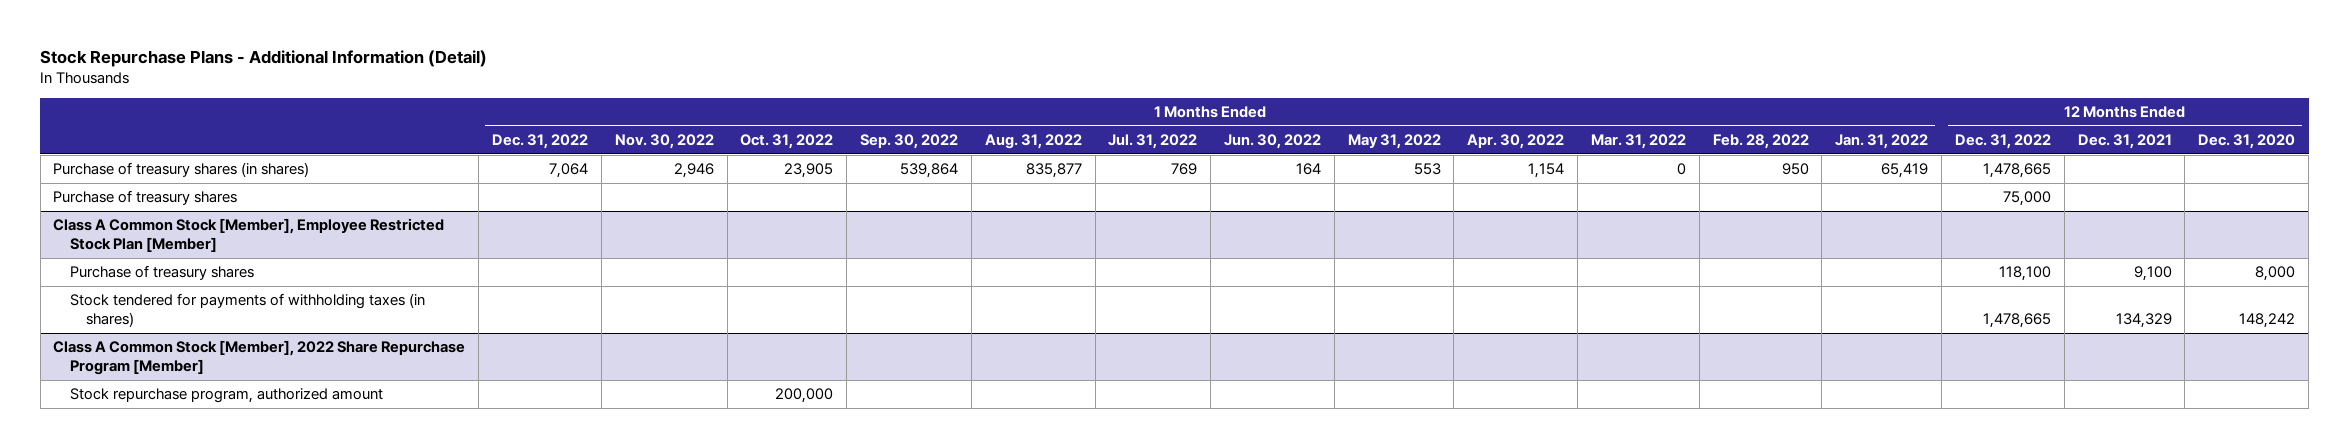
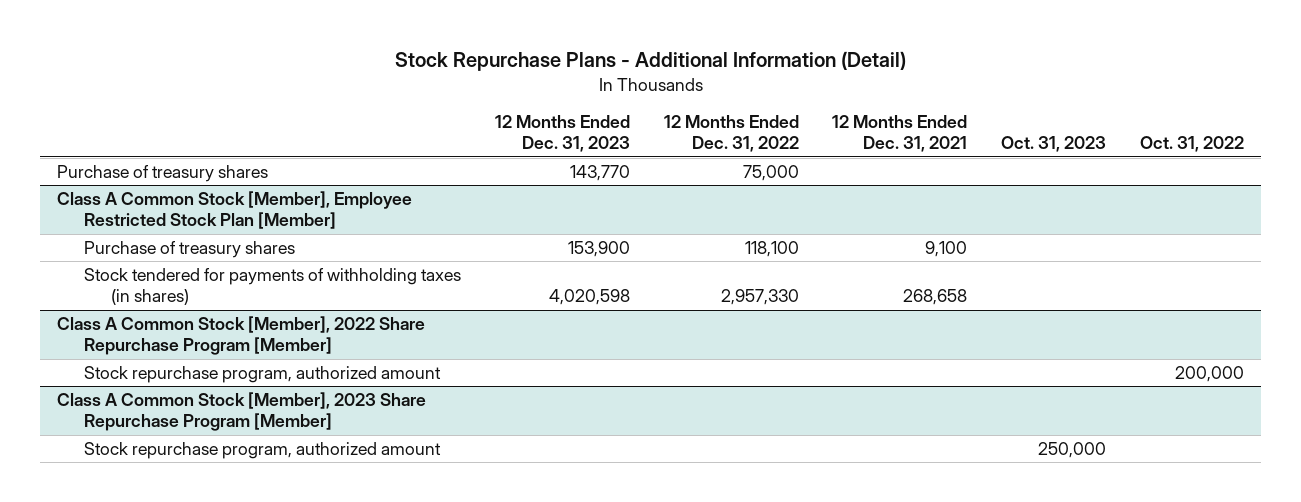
- | 1 Months Ended Dec. 31, 2022 | 1 Months Ended Nov. 30, 2022 | 1 Months Ended Oct. 31, 2022 | 1 Months Ended Sep. 30, 2022 | 1 Months Ended Aug. 31, 2022 | 1 Months Ended Jul. 31, 2022 | 1 Months Ended Jun. 30, 2022 | 1 Months Ended May 31, 2022 | 1 Months Ended Apr. 30, 2022 | 1 Months Ended Mar. 31, 2022 | 1 Months Ended Feb. 28, 2022 | 1 Months Ended Jan. 31, 2022 | 12 Months Ended Dec. 31, 2022 | 12 Months Ended Dec. 31, 2021 | 12 Months Ended Dec. 31, 2020
+ | 12 Months Ended Dec. 31, 2023 | 12 Months Ended Dec. 31, 2022 | 12 Months Ended Dec. 31, 2021 | Oct. 31, 2023 | Oct. 31, 2022
- Purchase of treasury shares (in shares) | 7,064 | 2,946 | 23,905 | 539,864 | 835,877 | 769 | 164 | 553 | 1,154 | 0 | 950 | 65,419 | 1,478,665 | |
@ Class A Common Stock [Member], Employee Restricted Stock Plan [Member]
- Stock tendered for payments of withholding taxes (in shares) | | | | | | | | | | | | | 1,478,665 | 134,329 | 148,242
+ Stock tendered for payments of withholding taxes (in shares) | 4,020,598 | 2,957,330 | 268,658 | |
+ Class A Common Stock [Member], 2023 Share Repurchase Program [Member]
+ Stock repurchase program, authorized amount | | | | 250,000 |

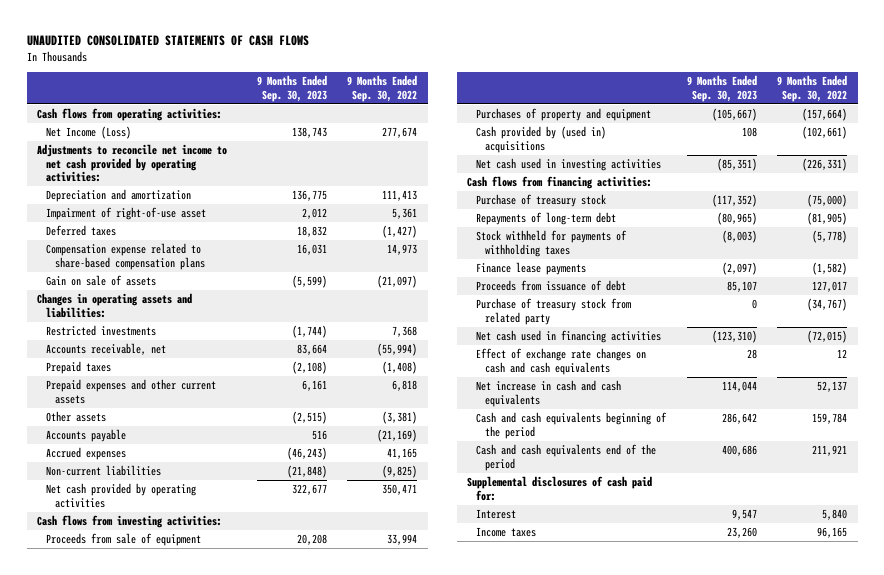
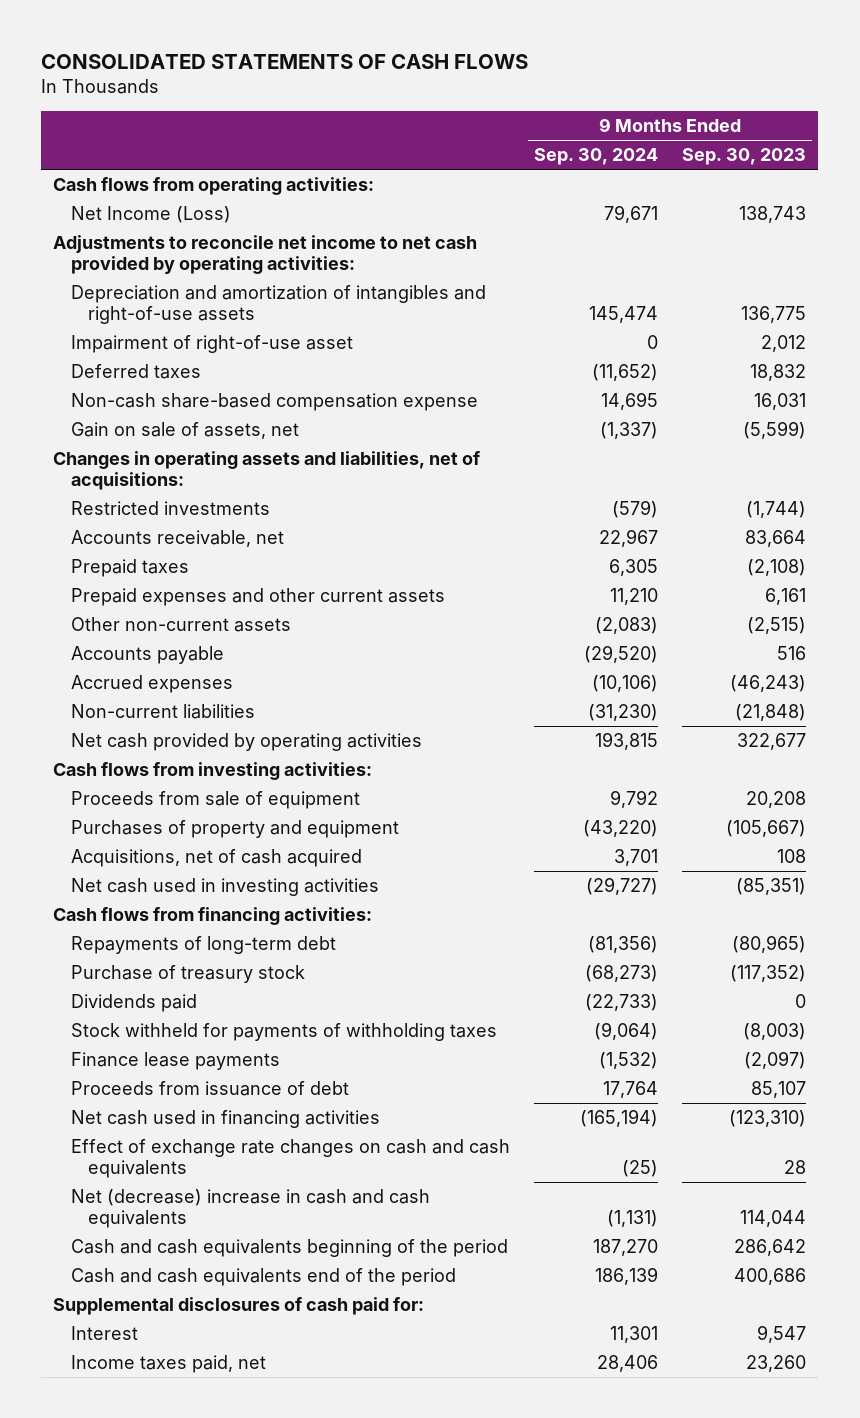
- UNAUDITED CONSOLIDATED STATEMENTS OF CASH FLOWS
+ CONSOLIDATED STATEMENTS OF CASH FLOWS
- | 9 Months Ended Sep. 30, 2023 | 9 Months Ended Sep. 30, 2022
+ | 9 Months Ended Sep. 30, 2024 | 9 Months Ended Sep. 30, 2023
- Depreciation and amortization | 136,775 | 111,413
+ Depreciation and amortization of intangibles and right-of-use assets | 145,474 | 136,775
- Compensation expense related to share-based compensation plans | 16,031 | 14,973
- Gain on sale of assets | (5,599) | (21,097)
- Changes in operating assets and liabilities:
+ Non-cash share-based compensation expense | 14,695 | 16,031
+ Gain on sale of assets, net | (1,337) | (5,599)
+ Changes in operating assets and liabilities, net of acquisitions:
- Other assets | (2,515) | (3,381)
+ Other non-current assets | (2,083) | (2,515)
- Cash provided by (used in) acquisitions | 108 | (102,661)
+ Acquisitions, net of cash acquired | 3,701 | 108
moved down: Purchase of treasury stock | (68,273) | (117,352)
+ Dividends paid | (22,733) | 0
- Purchase of treasury stock from related party | 0 | (34,767)
- Net increase in cash and cash equivalents | 114,044 | 52,137
+ Net (decrease) increase in cash and cash equivalents | (1,131) | 114,044
- Income taxes | 23,260 | 96,165
+ Income taxes paid, net | 28,406 | 23,260

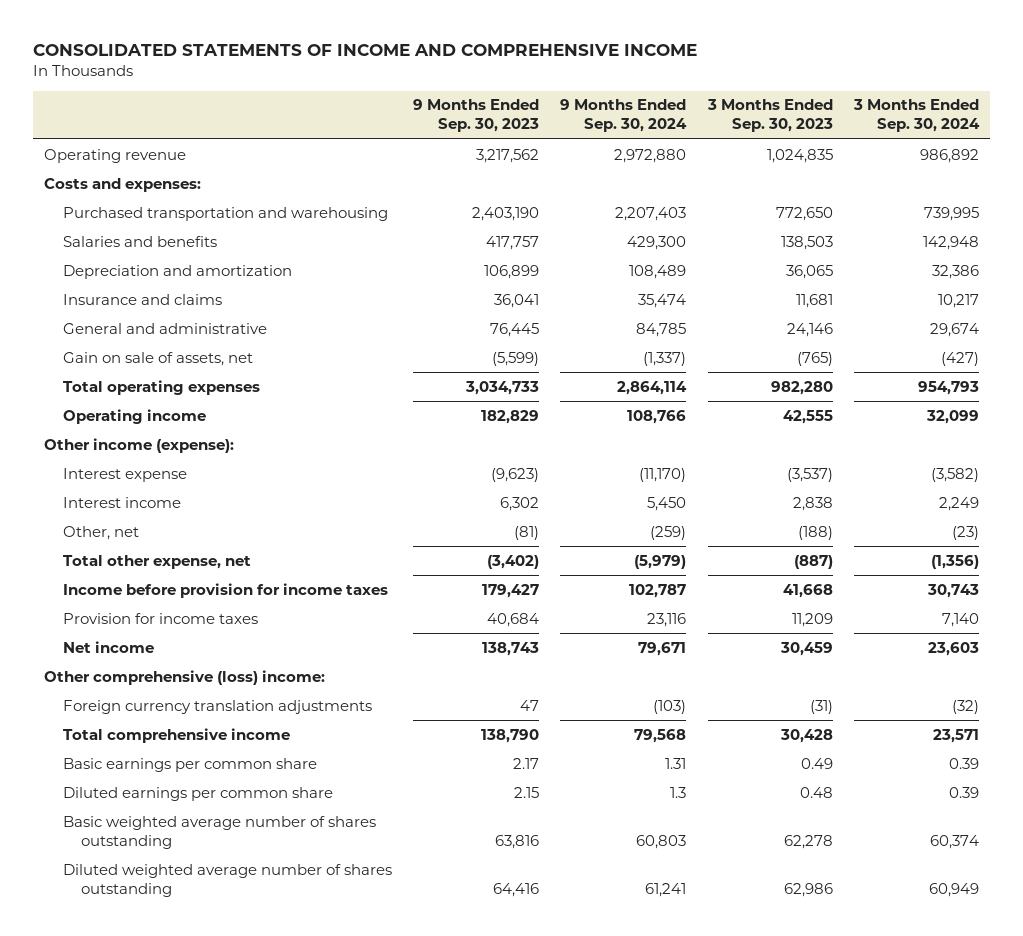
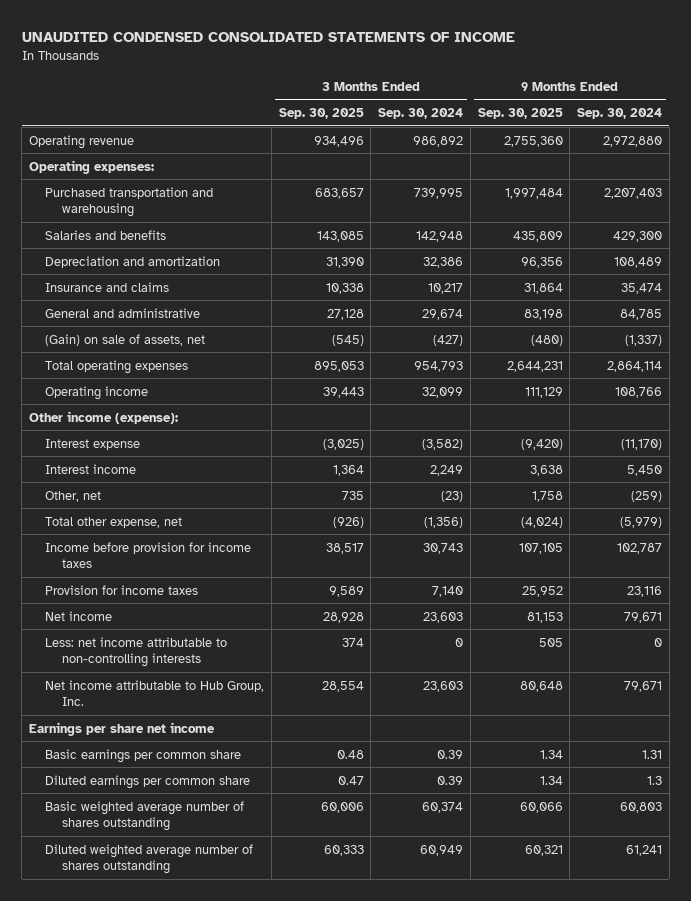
- CONSOLIDATED STATEMENTS OF INCOME AND COMPREHENSIVE INCOME
+ UNAUDITED CONDENSED CONSOLIDATED STATEMENTS OF INCOME
- | 9 Months Ended Sep. 30, 2023 | 9 Months Ended Sep. 30, 2024 | 3 Months Ended Sep. 30, 2023 | 3 Months Ended Sep. 30, 2024
+ | 3 Months Ended Sep. 30, 2025 | 3 Months Ended Sep. 30, 2024 | 9 Months Ended Sep. 30, 2025 | 9 Months Ended Sep. 30, 2024
- Costs and expenses:
+ Operating expenses:
- Gain on sale of assets, net | (5,599) | (1,337) | (765) | (427)
+ (Gain) on sale of assets, net | (545) | (427) | (480) | (1,337)
- Other comprehensive (loss) income:
- Foreign currency translation adjustments | 47 | (103) | (31) | (32)
- Total comprehensive income | 138,790 | 79,568 | 30,428 | 23,571
+ Less: net income attributable to non-controlling interests | 374 | 0 | 505 | 0
+ Net income attributable to Hub Group, Inc. | 28,554 | 23,603 | 80,648 | 79,671
+ Earnings per share net income

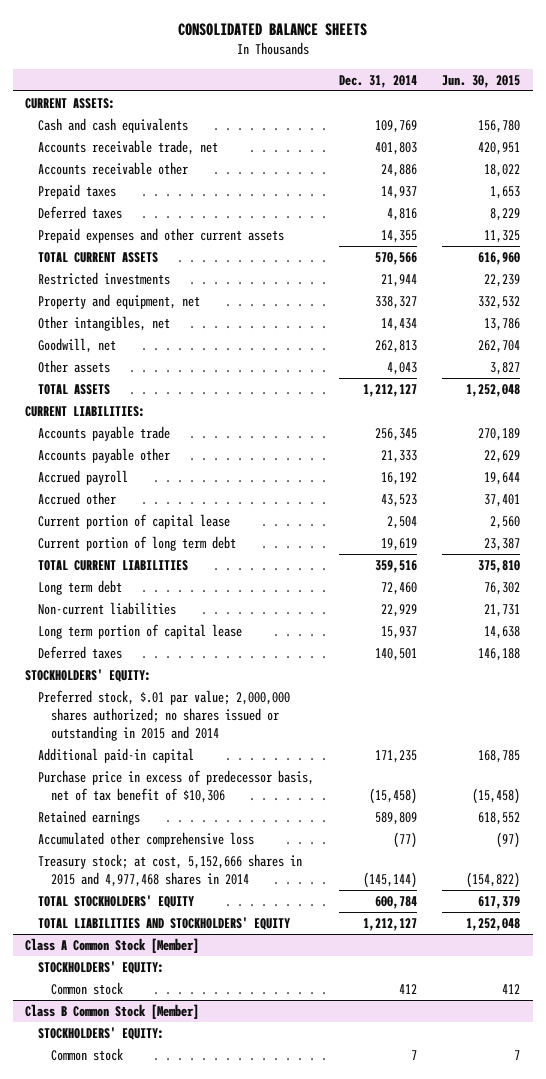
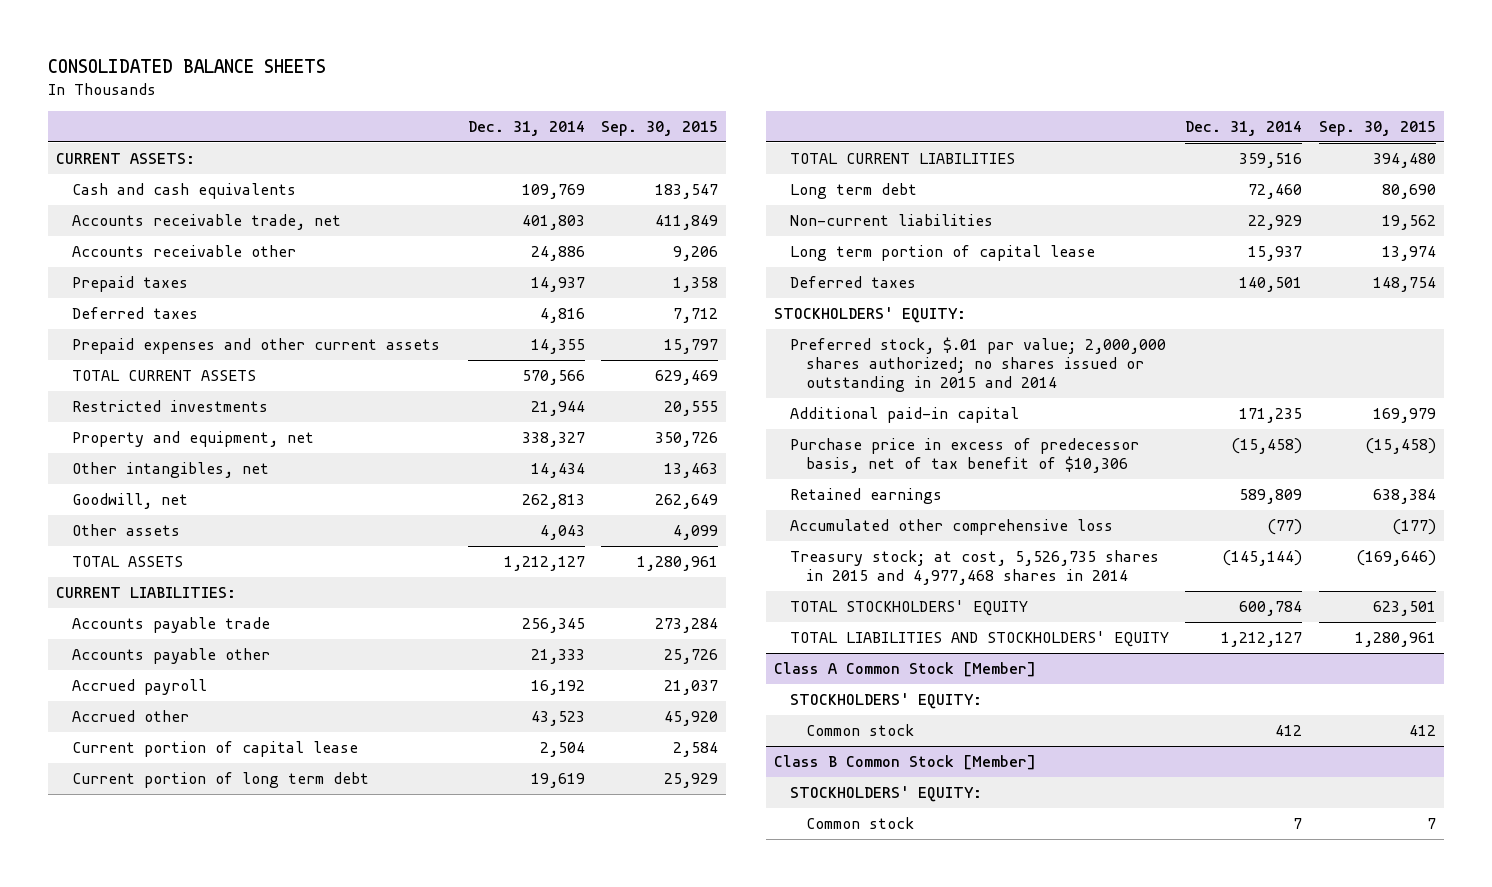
- | Dec. 31, 2014 | Jun. 30, 2015
+ | Dec. 31, 2014 | Sep. 30, 2015
- Treasury stock; at cost, 5,152,666 shares in 2015 and 4,977,468 shares in 2014 | (145,144) | (154,822)
+ Treasury stock; at cost, 5,526,735 shares in 2015 and 4,977,468 shares in 2014 | (145,144) | (169,646)

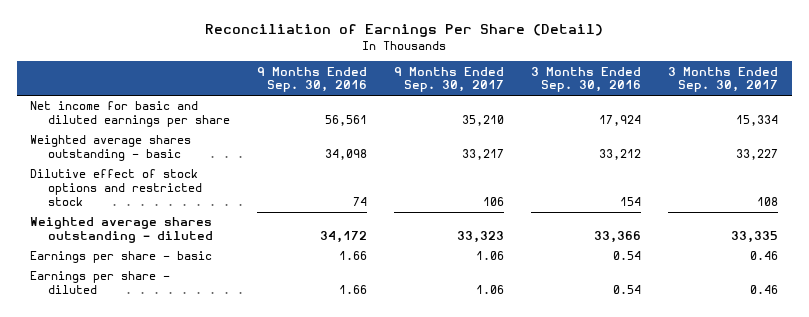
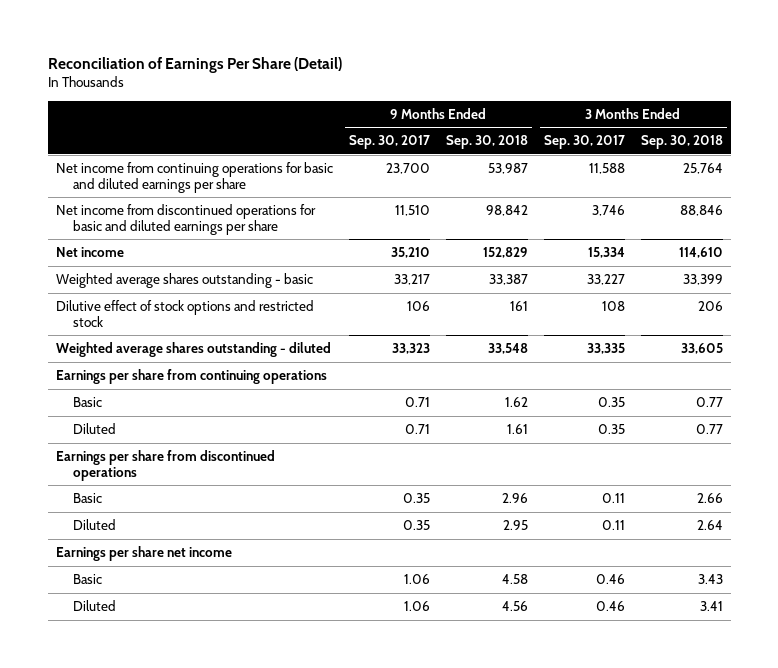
- | 9 Months Ended Sep. 30, 2016 | 9 Months Ended Sep. 30, 2017 | 3 Months Ended Sep. 30, 2016 | 3 Months Ended Sep. 30, 2017
+ | 9 Months Ended Sep. 30, 2017 | 9 Months Ended Sep. 30, 2018 | 3 Months Ended Sep. 30, 2017 | 3 Months Ended Sep. 30, 2018
- Net income for basic and diluted earnings per share | 56,561 | 35,210 | 17,924 | 15,334
+ Net income from continuing operations for basic and diluted earnings per share | 23,700 | 53,987 | 11,588 | 25,764
+ Net income from discontinued operations for basic and diluted earnings per share | 11,510 | 98,842 | 3,746 | 88,846
+ Net income | 35,210 | 152,829 | 15,334 | 114,610
- Earnings per share - basic | 1.66 | 1.06 | 0.54 | 0.46
- Earnings per share - diluted | 1.66 | 1.06 | 0.54 | 0.46
+ Earnings per share from continuing operations
+ Basic | 0.71 | 1.62 | 0.35 | 0.77
+ Diluted | 0.71 | 1.61 | 0.35 | 0.77
+ Earnings per share from discontinued operations
+ Basic | 0.35 | 2.96 | 0.11 | 2.66
+ Diluted | 0.35 | 2.95 | 0.11 | 2.64
+ Earnings per share net income
+ Basic | 1.06 | 4.58 | 0.46 | 3.43
+ Diluted | 1.06 | 4.56 | 0.46 | 3.41

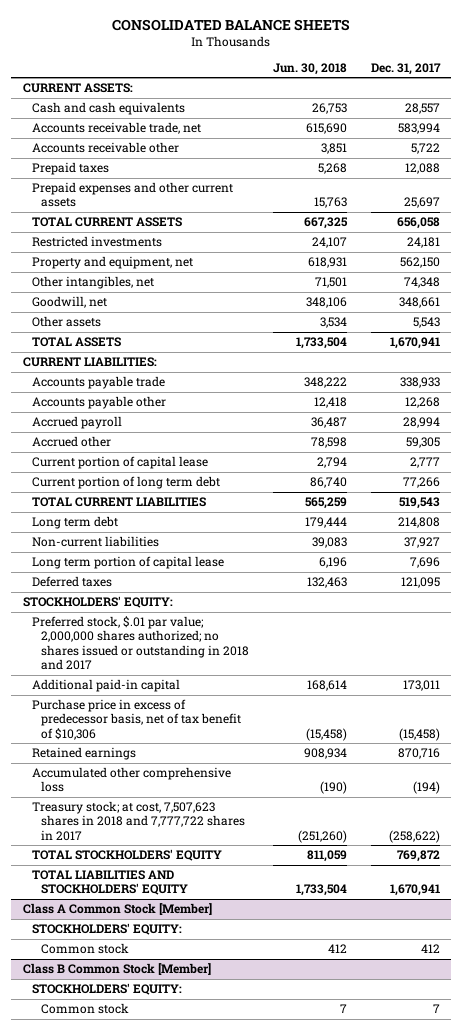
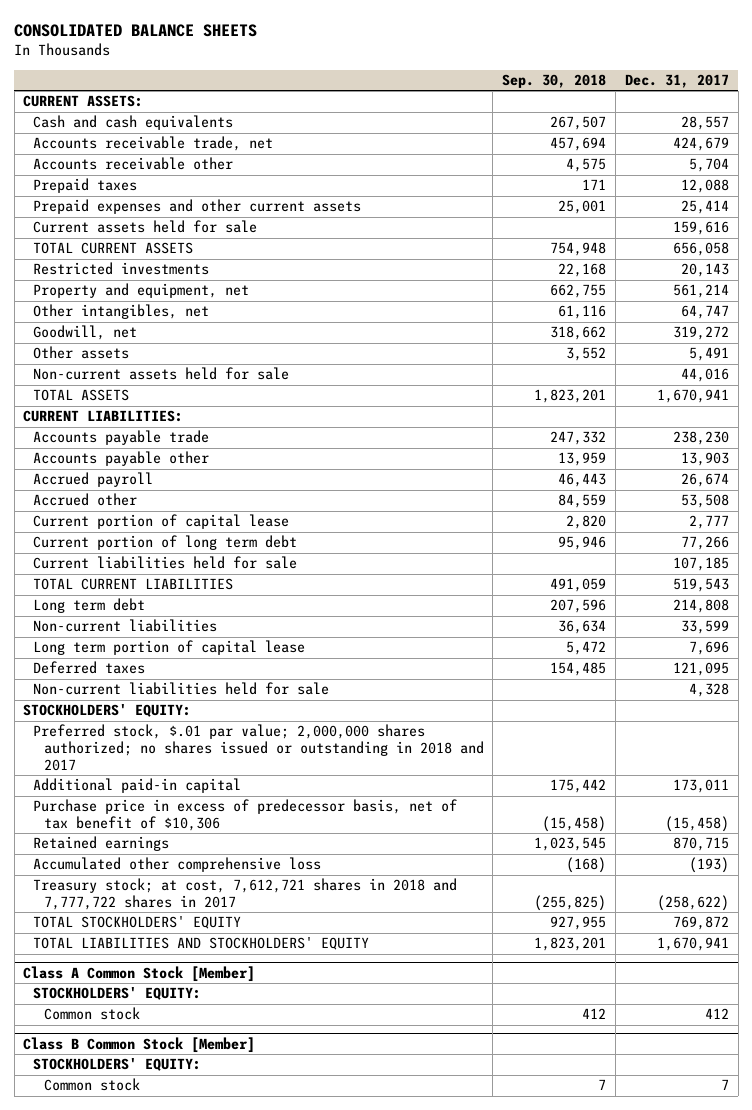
- | Jun. 30, 2018 | Dec. 31, 2017
+ | Sep. 30, 2018 | Dec. 31, 2017
- Accounts receivable trade, net | 615,690 | 583,994
- Accounts receivable other | 3,851 | 5,722
+ Accounts receivable trade, net | 457,694 | 424,679
+ Accounts receivable other | 4,575 | 5,704
- Prepaid expenses and other current assets | 15,763 | 25,697
+ Prepaid expenses and other current assets | 25,001 | 25,414
+ Current assets held for sale | | 159,616
- Restricted investments | 24,107 | 24,181
- Property and equipment, net | 618,931 | 562,150
- Other intangibles, net | 71,501 | 74,348
- Goodwill, net | 348,106 | 348,661
- Other assets | 3,534 | 5,543
+ Restricted investments | 22,168 | 20,143
+ Property and equipment, net | 662,755 | 561,214
+ Other intangibles, net | 61,116 | 64,747
+ Goodwill, net | 318,662 | 319,272
+ Other assets | 3,552 | 5,491
+ Non-current assets held for sale | | 44,016
- Accounts payable trade | 348,222 | 338,933
- Accounts payable other | 12,418 | 12,268
- Accrued payroll | 36,487 | 28,994
- Accrued other | 78,598 | 59,305
+ Accounts payable trade | 247,332 | 238,230
+ Accounts payable other | 13,959 | 13,903
+ Accrued payroll | 46,443 | 26,674
+ Accrued other | 84,559 | 53,508
+ Current liabilities held for sale | | 107,185
- Non-current liabilities | 39,083 | 37,927
+ Non-current liabilities | 36,634 | 33,599
+ Non-current liabilities held for sale | | 4,328
- Retained earnings | 908,934 | 870,716
- Accumulated other comprehensive loss | (190) | (194)
- Treasury stock; at cost, 7,507,623 shares in 2018 and 7,777,722 shares in 2017 | (251,260) | (258,622)
+ Retained earnings | 1,023,545 | 870,715
+ Accumulated other comprehensive loss | (168) | (193)
+ Treasury stock; at cost, 7,612,721 shares in 2018 and 7,777,722 shares in 2017 | (255,825) | (258,622)

